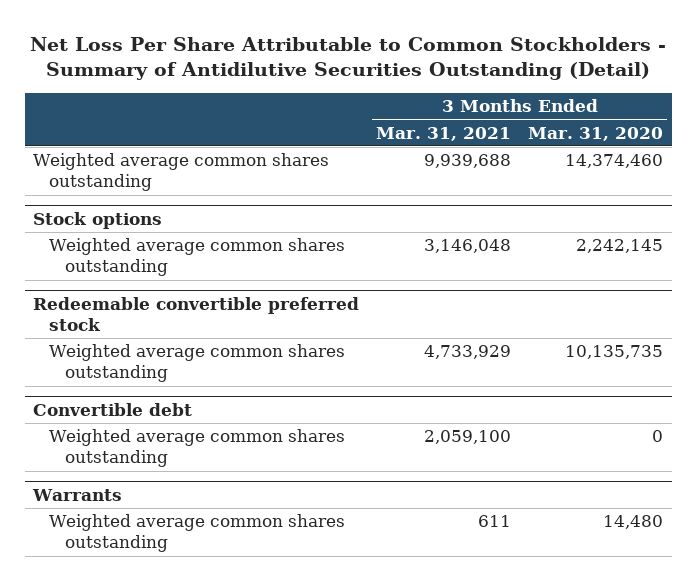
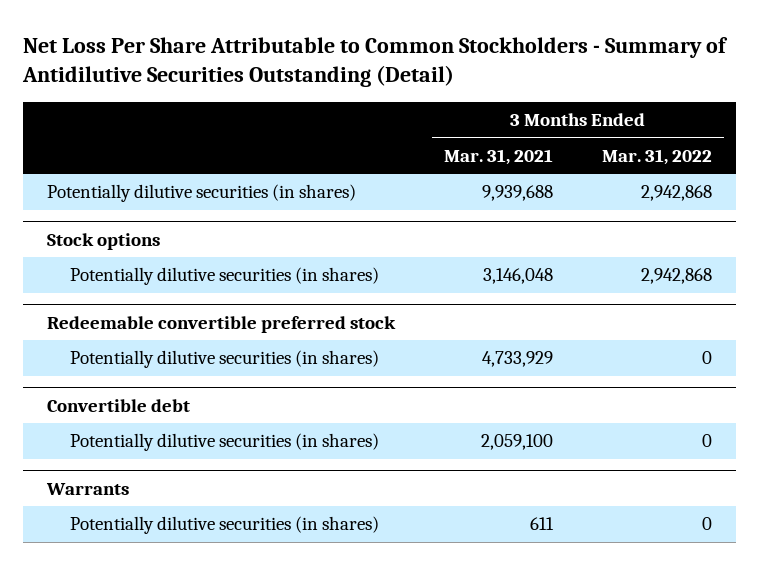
- | 3 Months Ended Mar. 31, 2021 | 3 Months Ended Mar. 31, 2020
+ | 3 Months Ended Mar. 31, 2021 | 3 Months Ended Mar. 31, 2022
- Weighted average common shares outstanding | 9,939,688 | 14,374,460
+ Potentially dilutive securities (in shares) | 9,939,688 | 2,942,868
@ Stock options
- Weighted average common shares outstanding | 3,146,048 | 2,242,145
+ Potentially dilutive securities (in shares) | 3,146,048 | 2,942,868
@ Redeemable convertible preferred stock
- Weighted average common shares outstanding | 4,733,929 | 10,135,735
+ Potentially dilutive securities (in shares) | 4,733,929 | 0
@ Convertible debt
- Weighted average common shares outstanding | 2,059,100 | 0
+ Potentially dilutive securities (in shares) | 2,059,100 | 0
@ Warrants
- Weighted average common shares outstanding | 611 | 14,480
+ Potentially dilutive securities (in shares) | 611 | 0

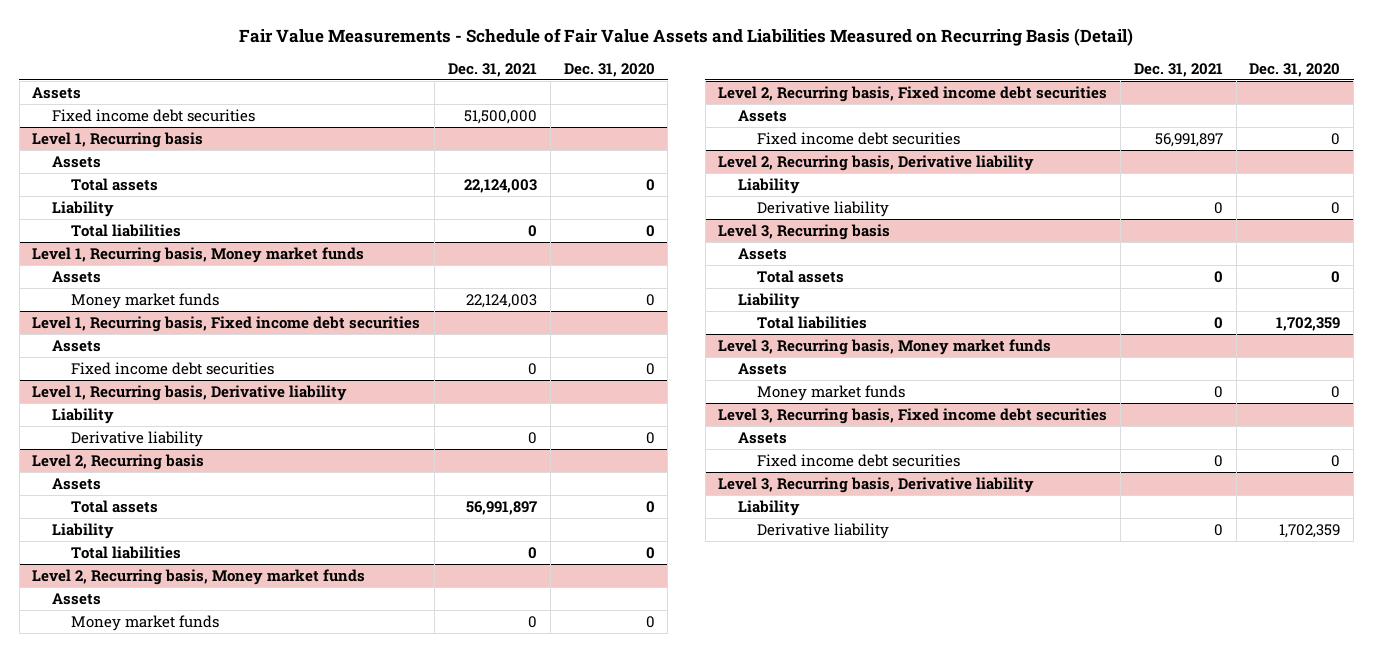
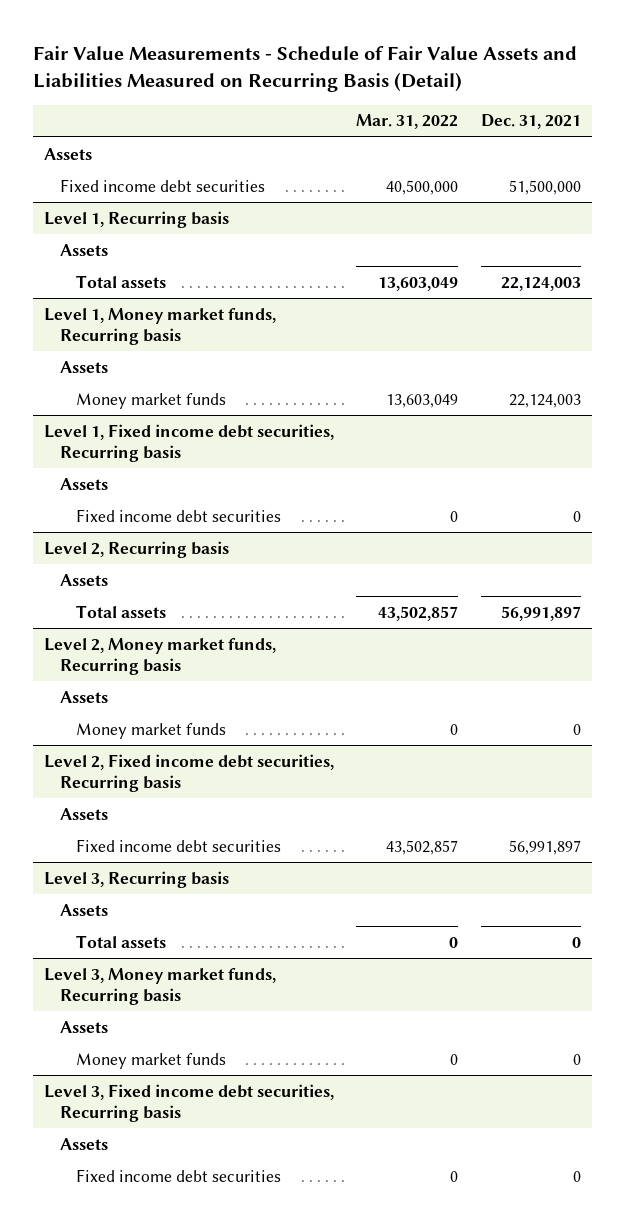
- | Dec. 31, 2021 | Dec. 31, 2020
+ | Mar. 31, 2022 | Dec. 31, 2021
@ Level 1, Recurring basis
- Liability
- Total liabilities | 0 | 0
- Level 1, Recurring basis, Money market funds
+ Level 1, Money market funds, Recurring basis
- Level 1, Recurring basis, Fixed income debt securities
+ Level 1, Fixed income debt securities, Recurring basis
- Level 1, Recurring basis, Derivative liability
- Liability
- Derivative liability | 0 | 0
@ Level 2, Recurring basis
- Liability
- Total liabilities | 0 | 0
- Level 2, Recurring basis, Money market funds
+ Level 2, Money market funds, Recurring basis
- Level 2, Recurring basis, Fixed income debt securities
+ Level 2, Fixed income debt securities, Recurring basis
- Level 2, Recurring basis, Derivative liability
- Liability
- Derivative liability | 0 | 0
@ Level 3, Recurring basis
- Liability
- Total liabilities | 0 | 1,702,359
- Level 3, Recurring basis, Money market funds
+ Level 3, Money market funds, Recurring basis
- Level 3, Recurring basis, Fixed income debt securities
+ Level 3, Fixed income debt securities, Recurring basis
- Level 3, Recurring basis, Derivative liability
- Liability
- Derivative liability | 0 | 1,702,359

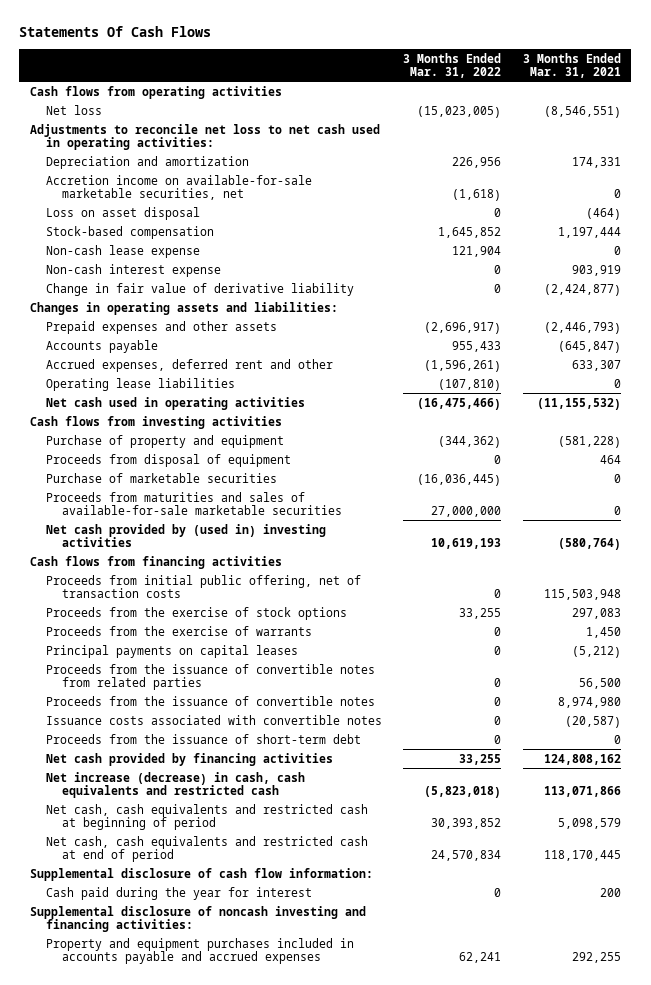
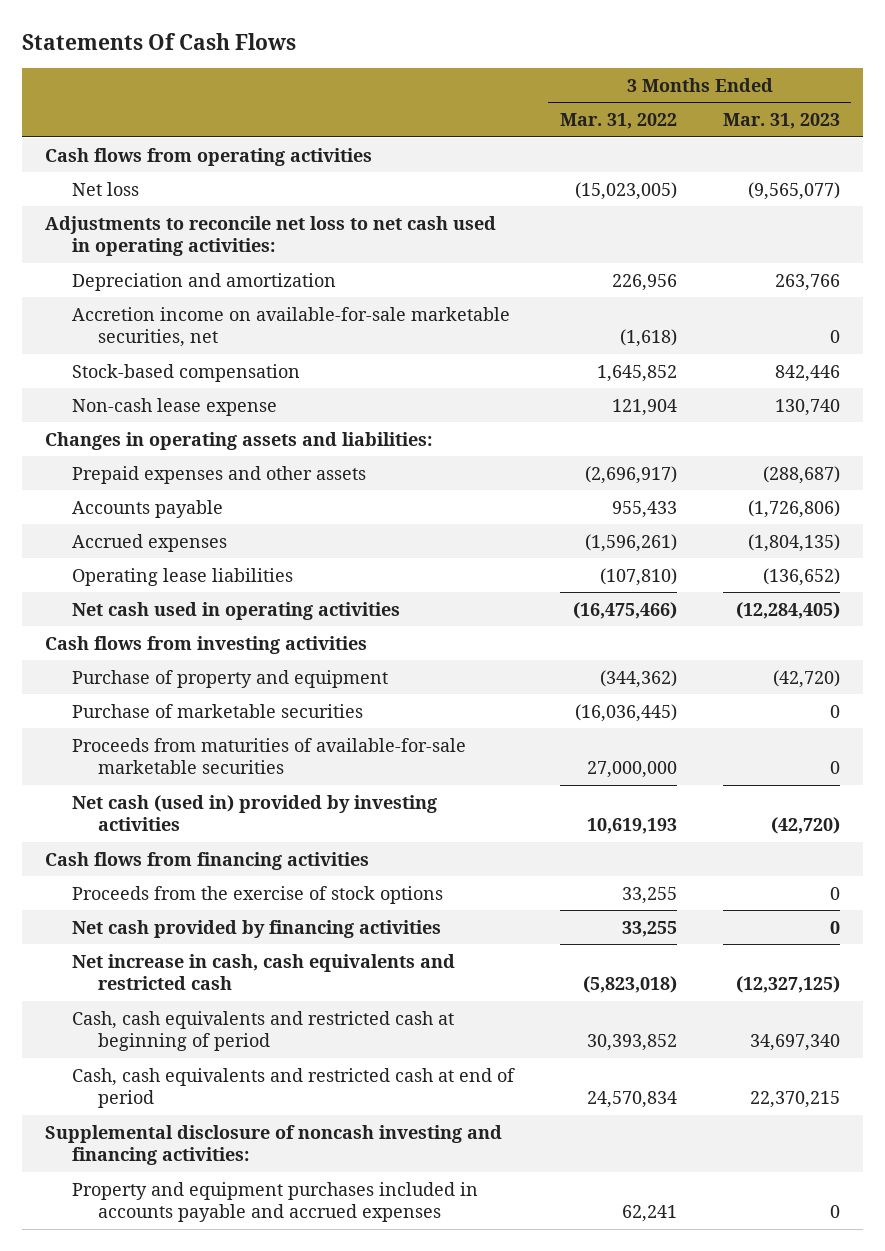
- | 3 Months Ended Mar. 31, 2022 | 3 Months Ended Mar. 31, 2021
+ | 3 Months Ended Mar. 31, 2022 | 3 Months Ended Mar. 31, 2023
- Loss on asset disposal | 0 | (464)
- Non-cash interest expense | 0 | 903,919
- Change in fair value of derivative liability | 0 | (2,424,877)
- Accrued expenses, deferred rent and other | (1,596,261) | 633,307
+ Accrued expenses | (1,596,261) | (1,804,135)
- Proceeds from disposal of equipment | 0 | 464
- Proceeds from maturities and sales of available-for-sale marketable securities | 27,000,000 | 0
- Net cash provided by (used in) investing activities | 10,619,193 | (580,764)
+ Proceeds from maturities of available-for-sale marketable securities | 27,000,000 | 0
+ Net cash (used in) provided by investing activities | 10,619,193 | (42,720)
- Proceeds from initial public offering, net of transaction costs | 0 | 115,503,948
- Proceeds from the exercise of warrants | 0 | 1,450
- Principal payments on capital leases | 0 | (5,212)
- Proceeds from the issuance of convertible notes from related parties | 0 | 56,500
- Proceeds from the issuance of convertible notes | 0 | 8,974,980
- Issuance costs associated with convertible notes | 0 | (20,587)
- Proceeds from the issuance of short-term debt | 0 | 0
- Net increase (decrease) in cash, cash equivalents and restricted cash | (5,823,018) | 113,071,866
- Net cash, cash equivalents and restricted cash at beginning of period | 30,393,852 | 5,098,579
- Net cash, cash equivalents and restricted cash at end of period | 24,570,834 | 118,170,445
- Supplemental disclosure of cash flow information:
- Cash paid during the year for interest | 0 | 200
+ Net increase in cash, cash equivalents and restricted cash | (5,823,018) | (12,327,125)
+ Cash, cash equivalents and restricted cash at beginning of period | 30,393,852 | 34,697,340
+ Cash, cash equivalents and restricted cash at end of period | 24,570,834 | 22,370,215

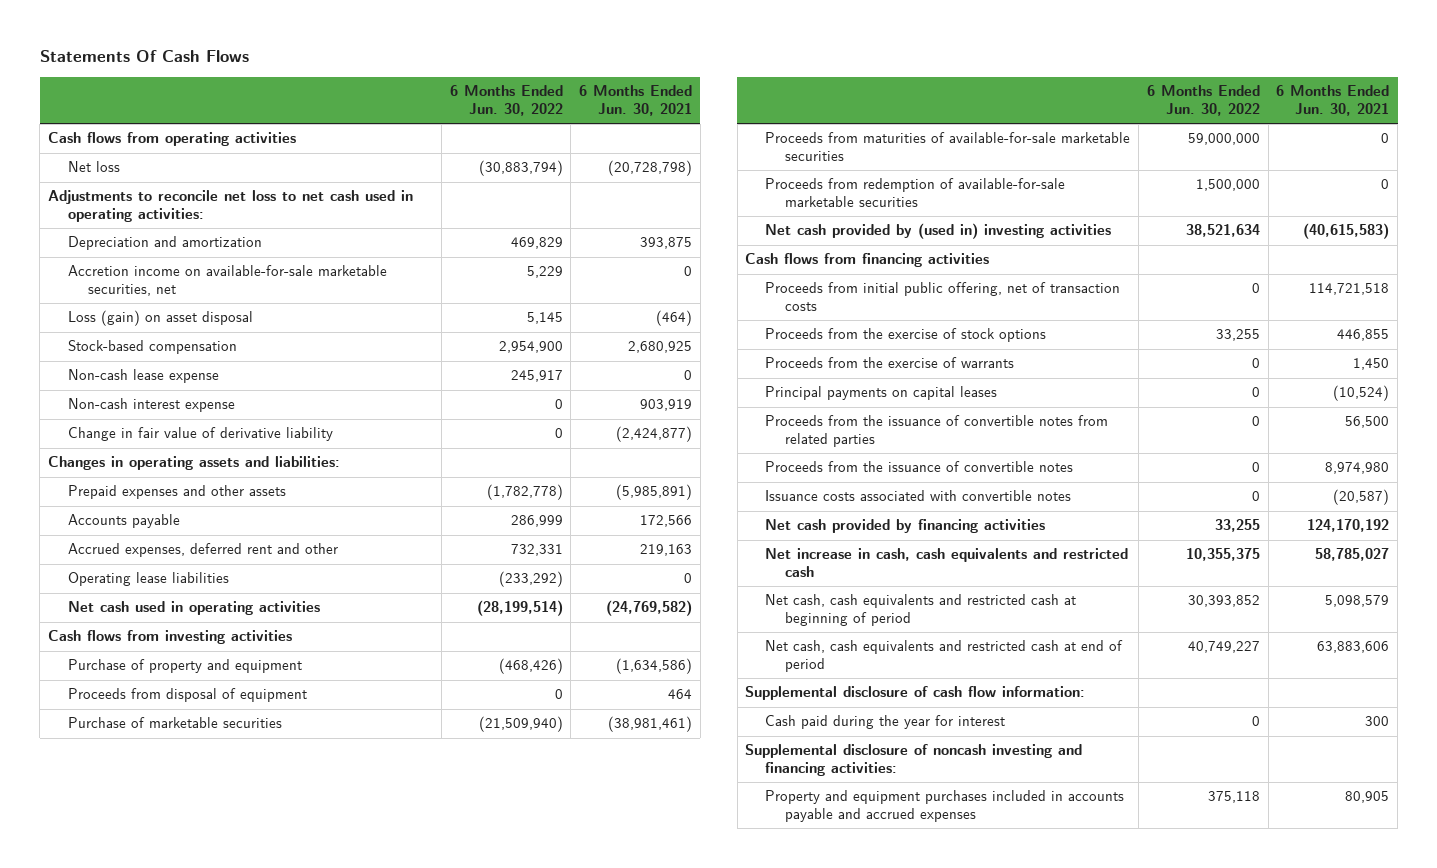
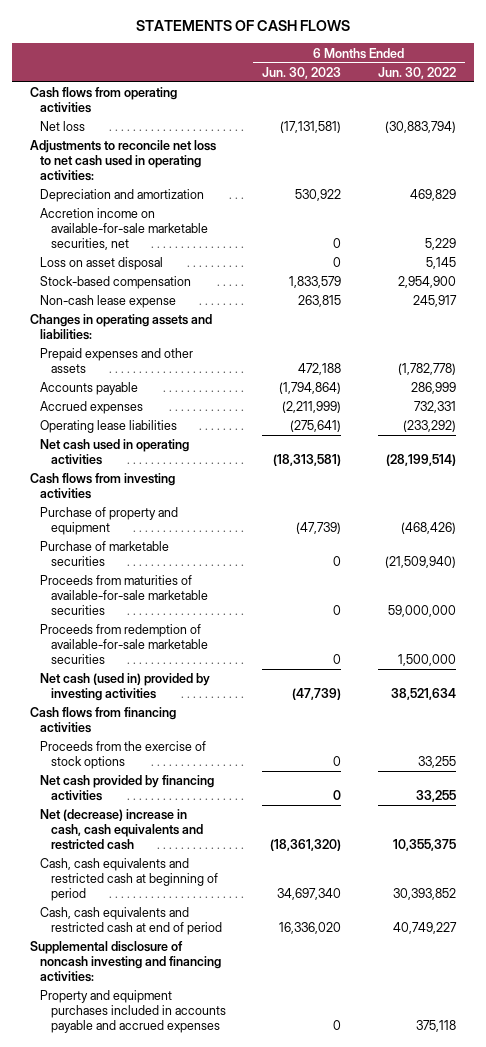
- Statements Of Cash Flows
+ STATEMENTS OF CASH FLOWS
- | 6 Months Ended Jun. 30, 2022 | 6 Months Ended Jun. 30, 2021
+ | 6 Months Ended Jun. 30, 2023 | 6 Months Ended Jun. 30, 2022
- Loss (gain) on asset disposal | 5,145 | (464)
+ Loss on asset disposal | 0 | 5,145
- Non-cash interest expense | 0 | 903,919
- Change in fair value of derivative liability | 0 | (2,424,877)
- Accrued expenses, deferred rent and other | 732,331 | 219,163
+ Accrued expenses | (2,211,999) | 732,331
- Proceeds from disposal of equipment | 0 | 464
- Net cash provided by (used in) investing activities | 38,521,634 | (40,615,583)
+ Net cash (used in) provided by investing activities | (47,739) | 38,521,634
- Proceeds from initial public offering, net of transaction costs | 0 | 114,721,518
- Proceeds from the exercise of warrants | 0 | 1,450
- Principal payments on capital leases | 0 | (10,524)
- Proceeds from the issuance of convertible notes from related parties | 0 | 56,500
- Proceeds from the issuance of convertible notes | 0 | 8,974,980
- Issuance costs associated with convertible notes | 0 | (20,587)
- Net increase in cash, cash equivalents and restricted cash | 10,355,375 | 58,785,027
- Net cash, cash equivalents and restricted cash at beginning of period | 30,393,852 | 5,098,579
- Net cash, cash equivalents and restricted cash at end of period | 40,749,227 | 63,883,606
- Supplemental disclosure of cash flow information:
- Cash paid during the year for interest | 0 | 300
+ Net (decrease) increase in cash, cash equivalents and restricted cash | (18,361,320) | 10,355,375
+ Cash, cash equivalents and restricted cash at beginning of period | 34,697,340 | 30,393,852
+ Cash, cash equivalents and restricted cash at end of period | 16,336,020 | 40,749,227

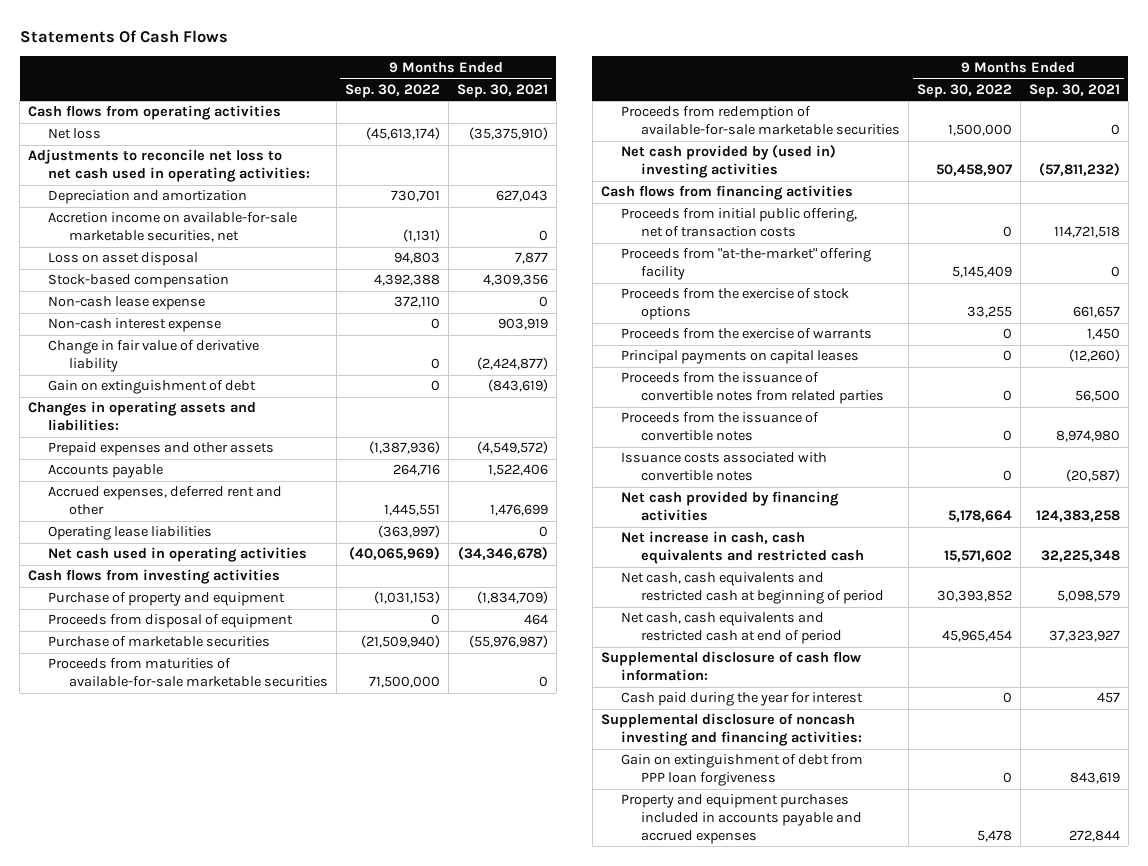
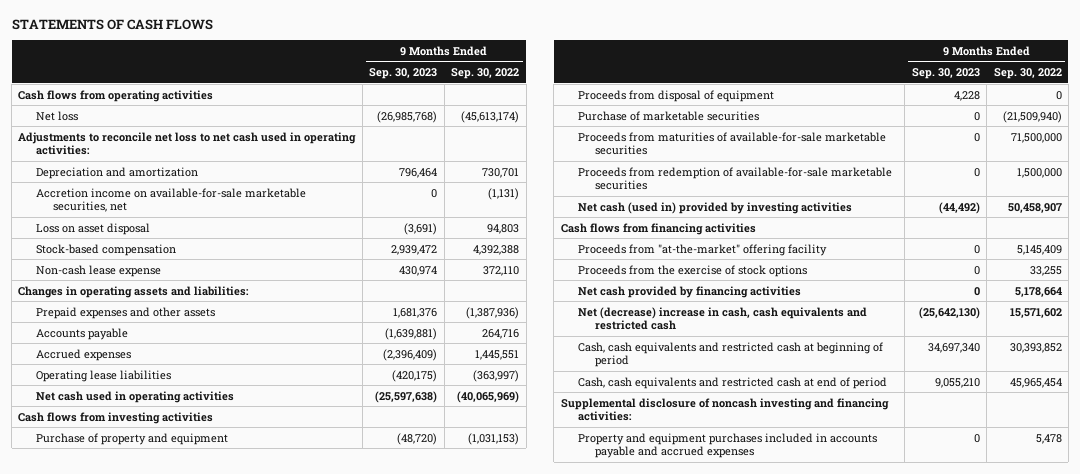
- Statements Of Cash Flows
+ STATEMENTS OF CASH FLOWS
- | 9 Months Ended Sep. 30, 2022 | 9 Months Ended Sep. 30, 2021
+ | 9 Months Ended Sep. 30, 2023 | 9 Months Ended Sep. 30, 2022
- Non-cash interest expense | 0 | 903,919
- Change in fair value of derivative liability | 0 | (2,424,877)
- Gain on extinguishment of debt | 0 | (843,619)
- Accrued expenses, deferred rent and other | 1,445,551 | 1,476,699
+ Accrued expenses | (2,396,409) | 1,445,551
- Net cash provided by (used in) investing activities | 50,458,907 | (57,811,232)
+ Net cash (used in) provided by investing activities | (44,492) | 50,458,907
- Proceeds from initial public offering, net of transaction costs | 0 | 114,721,518
- Proceeds from the exercise of warrants | 0 | 1,450
- Principal payments on capital leases | 0 | (12,260)
- Proceeds from the issuance of convertible notes from related parties | 0 | 56,500
- Proceeds from the issuance of convertible notes | 0 | 8,974,980
- Issuance costs associated with convertible notes | 0 | (20,587)
- Net increase in cash, cash equivalents and restricted cash | 15,571,602 | 32,225,348
- Net cash, cash equivalents and restricted cash at beginning of period | 30,393,852 | 5,098,579
- Net cash, cash equivalents and restricted cash at end of period | 45,965,454 | 37,323,927
- Supplemental disclosure of cash flow information:
- Cash paid during the year for interest | 0 | 457
+ Net (decrease) increase in cash, cash equivalents and restricted cash | (25,642,130) | 15,571,602
+ Cash, cash equivalents and restricted cash at beginning of period | 34,697,340 | 30,393,852
+ Cash, cash equivalents and restricted cash at end of period | 9,055,210 | 45,965,454
- Gain on extinguishment of debt from PPP loan forgiveness | 0 | 843,619

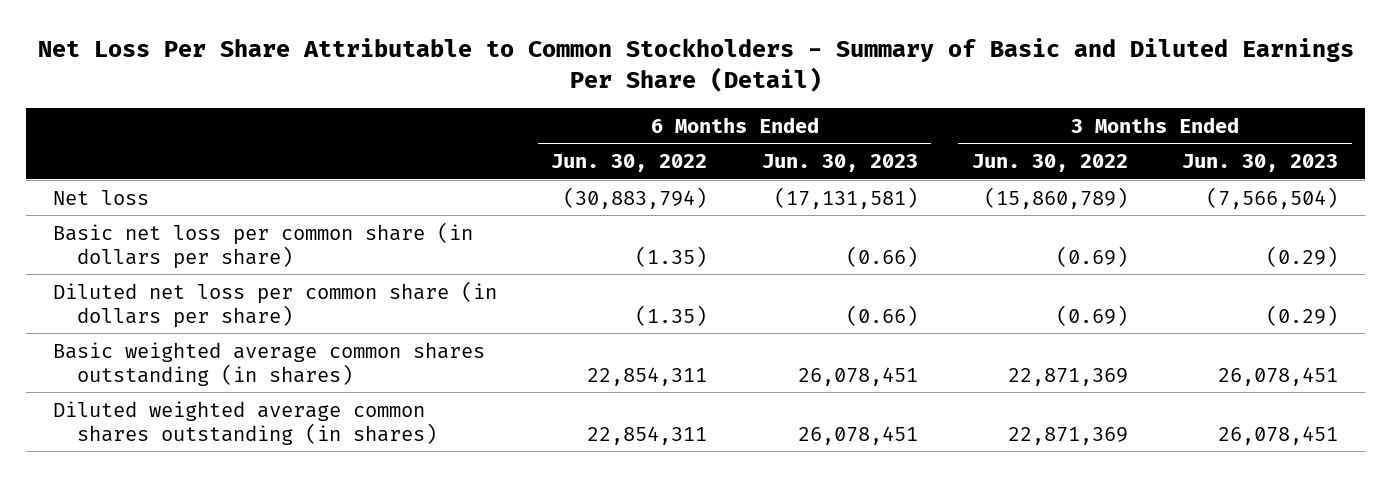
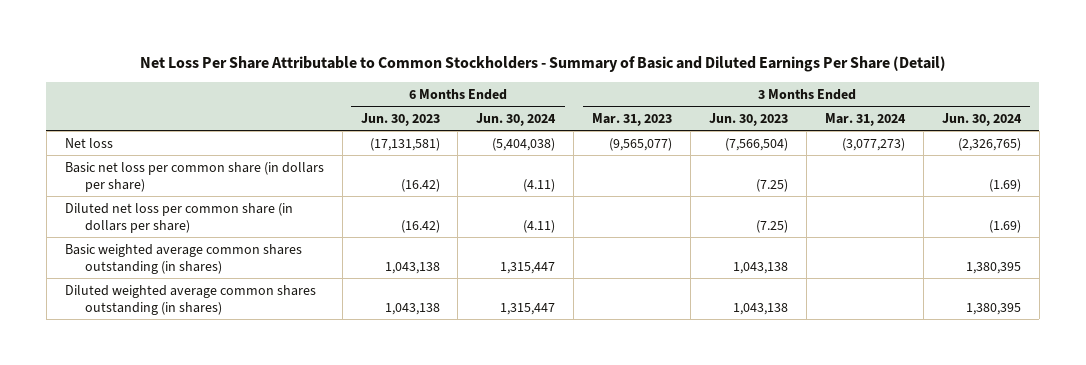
- | 6 Months Ended Jun. 30, 2022 | 6 Months Ended Jun. 30, 2023 | 3 Months Ended Jun. 30, 2022 | 3 Months Ended Jun. 30, 2023
+ | 6 Months Ended Jun. 30, 2023 | 6 Months Ended Jun. 30, 2024 | 3 Months Ended Mar. 31, 2023 | 3 Months Ended Jun. 30, 2023 | 3 Months Ended Mar. 31, 2024 | 3 Months Ended Jun. 30, 2024
- Basic net loss per common share (in dollars per share) | (1.35) | (0.66) | (0.69) | (0.29)
- Diluted net loss per common share (in dollars per share) | (1.35) | (0.66) | (0.69) | (0.29)
- Basic weighted average common shares outstanding (in shares) | 22,854,311 | 26,078,451 | 22,871,369 | 26,078,451
- Diluted weighted average common shares outstanding (in shares) | 22,854,311 | 26,078,451 | 22,871,369 | 26,078,451
+ Basic net loss per common share (in dollars per share) | (16.42) | (4.11) | | (7.25) | | (1.69)
+ Diluted net loss per common share (in dollars per share) | (16.42) | (4.11) | | (7.25) | | (1.69)
+ Basic weighted average common shares outstanding (in shares) | 1,043,138 | 1,315,447 | | 1,043,138 | | 1,380,395
+ Diluted weighted average common shares outstanding (in shares) | 1,043,138 | 1,315,447 | | 1,043,138 | | 1,380,395

